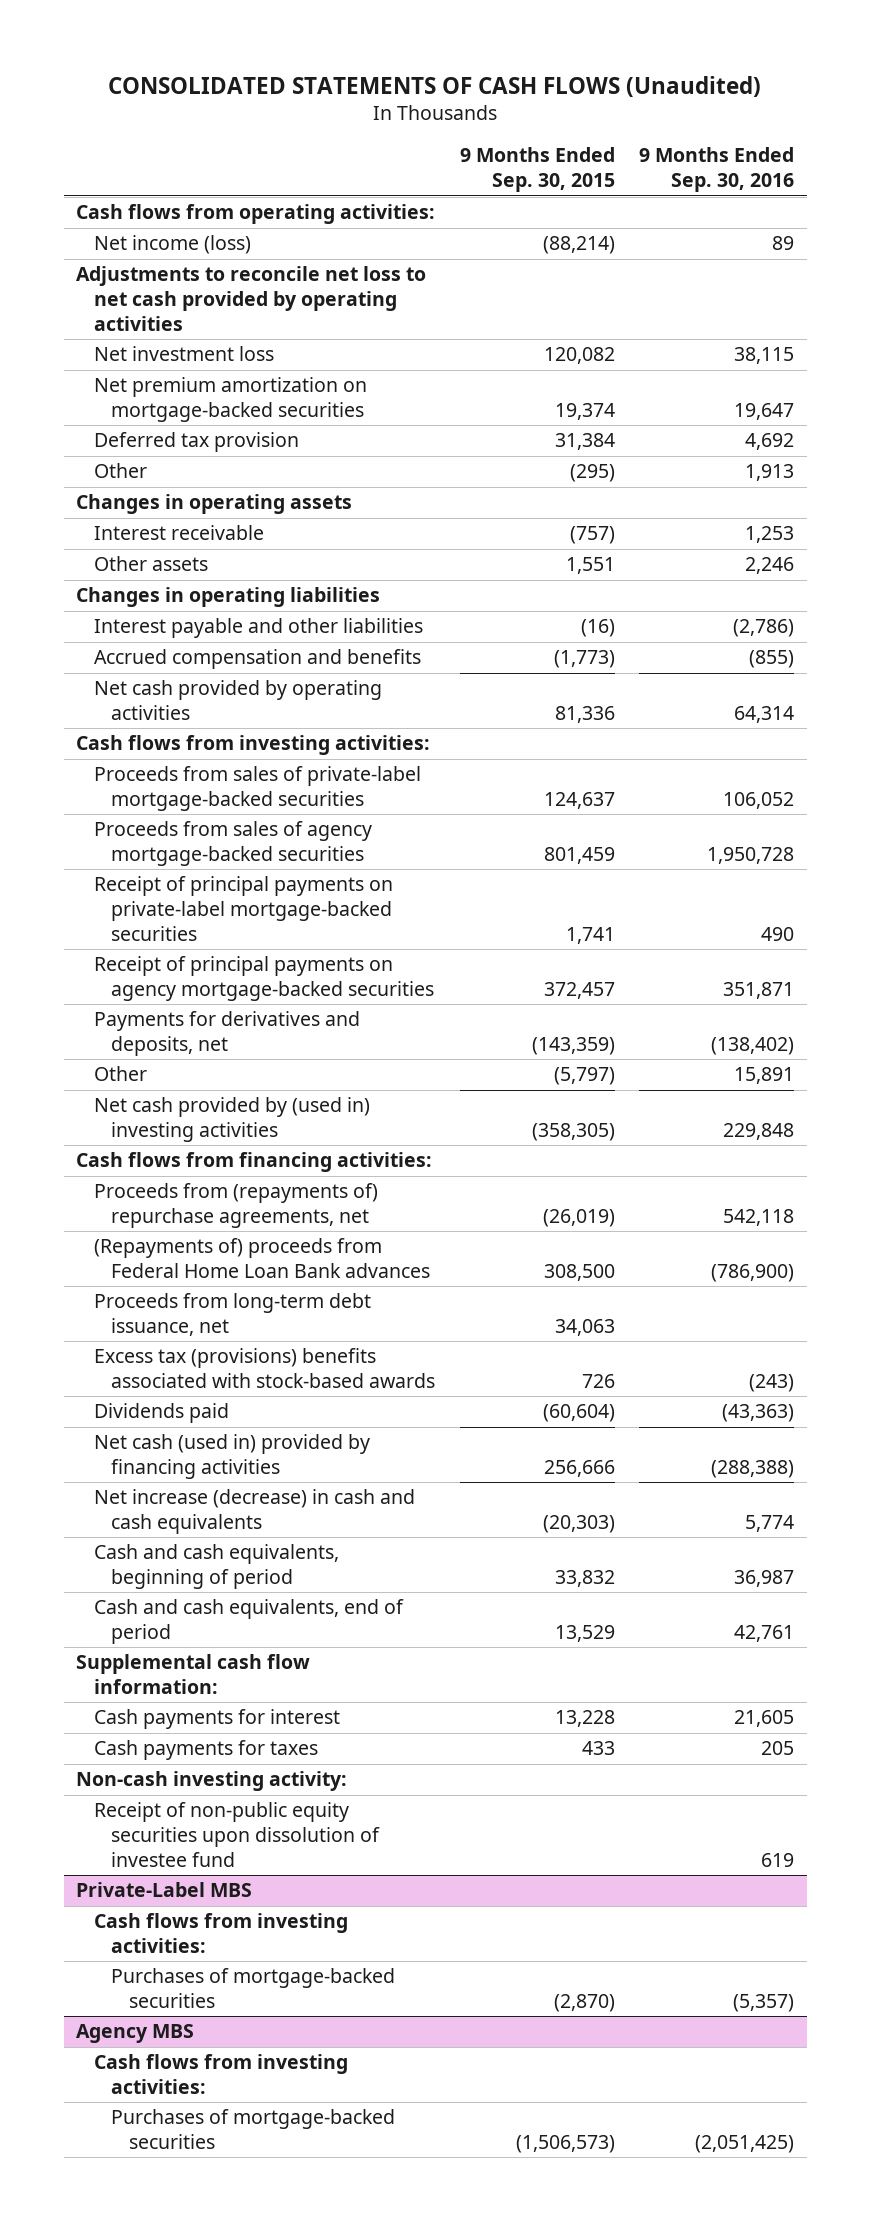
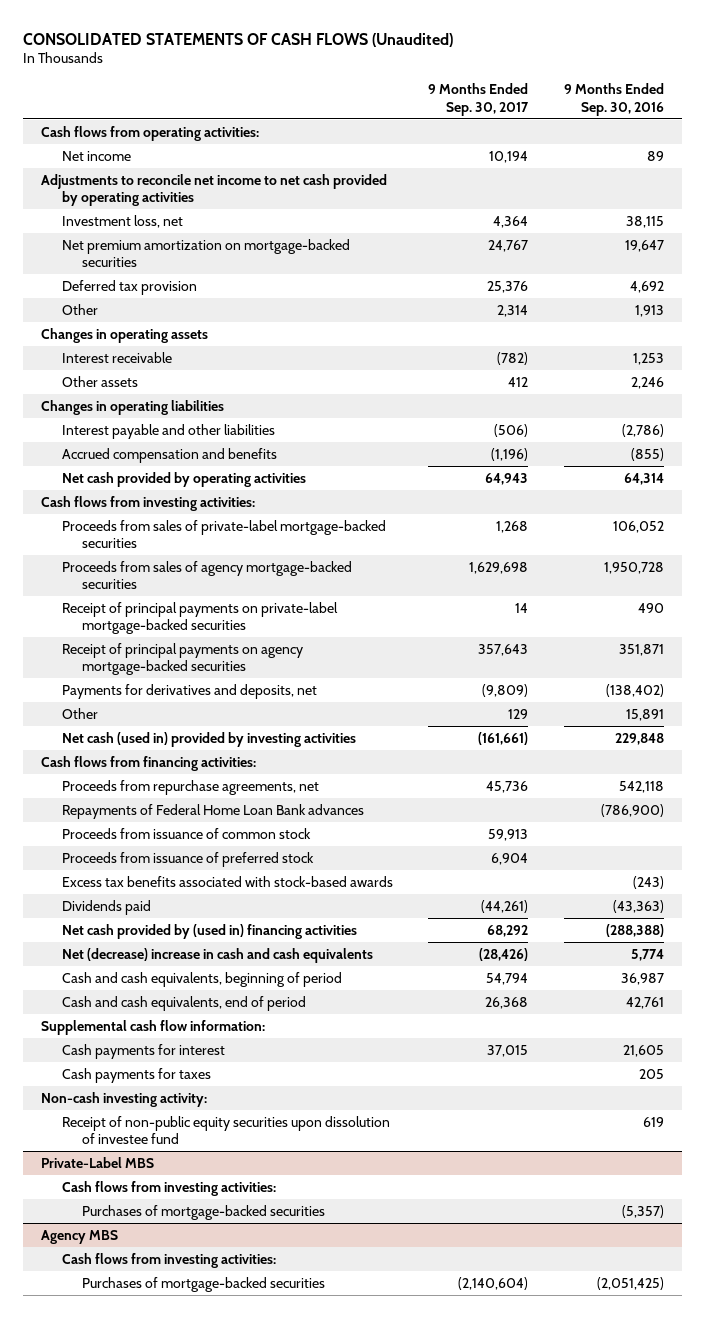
- | 9 Months Ended Sep. 30, 2015 | 9 Months Ended Sep. 30, 2016
+ | 9 Months Ended Sep. 30, 2017 | 9 Months Ended Sep. 30, 2016
- Net income (loss) | (88,214) | 89
- Adjustments to reconcile net loss to net cash provided by operating activities
- Net investment loss | 120,082 | 38,115
+ Net income | 10,194 | 89
+ Adjustments to reconcile net income to net cash provided by operating activities
+ Investment loss, net | 4,364 | 38,115
- Net cash provided by (used in) investing activities | (358,305) | 229,848
+ Net cash (used in) provided by investing activities | (161,661) | 229,848
- Proceeds from (repayments of) repurchase agreements, net | (26,019) | 542,118
- (Repayments of) proceeds from Federal Home Loan Bank advances | 308,500 | (786,900)
- Proceeds from long-term debt issuance, net | 34,063 |
- Excess tax (provisions) benefits associated with stock-based awards | 726 | (243)
+ Proceeds from repurchase agreements, net | 45,736 | 542,118
+ Repayments of Federal Home Loan Bank advances | | (786,900)
+ Proceeds from issuance of common stock | 59,913 |
+ Proceeds from issuance of preferred stock | 6,904 |
+ Excess tax benefits associated with stock-based awards | | (243)
- Net cash (used in) provided by financing activities | 256,666 | (288,388)
- Net increase (decrease) in cash and cash equivalents | (20,303) | 5,774
+ Net cash provided by (used in) financing activities | 68,292 | (288,388)
+ Net (decrease) increase in cash and cash equivalents | (28,426) | 5,774

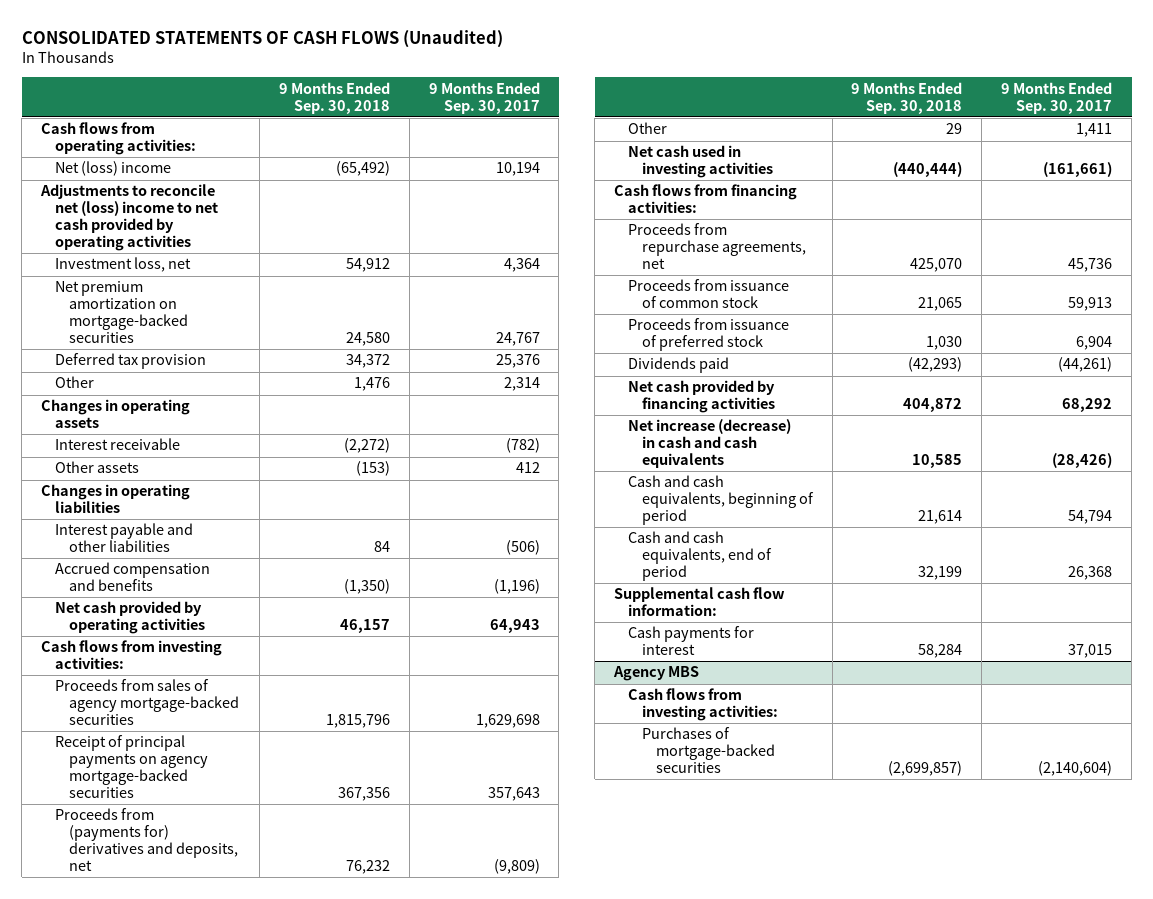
- | 9 Months Ended Sep. 30, 2017 | 9 Months Ended Sep. 30, 2016
+ | 9 Months Ended Sep. 30, 2018 | 9 Months Ended Sep. 30, 2017
- Net income | 10,194 | 89
- Adjustments to reconcile net income to net cash provided by operating activities
+ Net (loss) income | (65,492) | 10,194
+ Adjustments to reconcile net (loss) income to net cash provided by operating activities
- Proceeds from sales of private-label mortgage-backed securities | 1,268 | 106,052
- Receipt of principal payments on private-label mortgage-backed securities | 14 | 490
- Payments for derivatives and deposits, net | (9,809) | (138,402)
- Other | 129 | 15,891
- Net cash (used in) provided by investing activities | (161,661) | 229,848
+ Proceeds from (payments for) derivatives and deposits, net | 76,232 | (9,809)
+ Other | 29 | 1,411
+ Net cash used in investing activities | (440,444) | (161,661)
- Repayments of Federal Home Loan Bank advances | | (786,900)
- Excess tax benefits associated with stock-based awards | | (243)
- Net cash provided by (used in) financing activities | 68,292 | (288,388)
- Net (decrease) increase in cash and cash equivalents | (28,426) | 5,774
+ Net cash provided by financing activities | 404,872 | 68,292
+ Net increase (decrease) in cash and cash equivalents | 10,585 | (28,426)
- Cash payments for taxes | | 205
- Non-cash investing activity:
- Receipt of non-public equity securities upon dissolution of investee fund | | 619
- Private-Label MBS
- Cash flows from investing activities:
- Purchases of mortgage-backed securities | | (5,357)

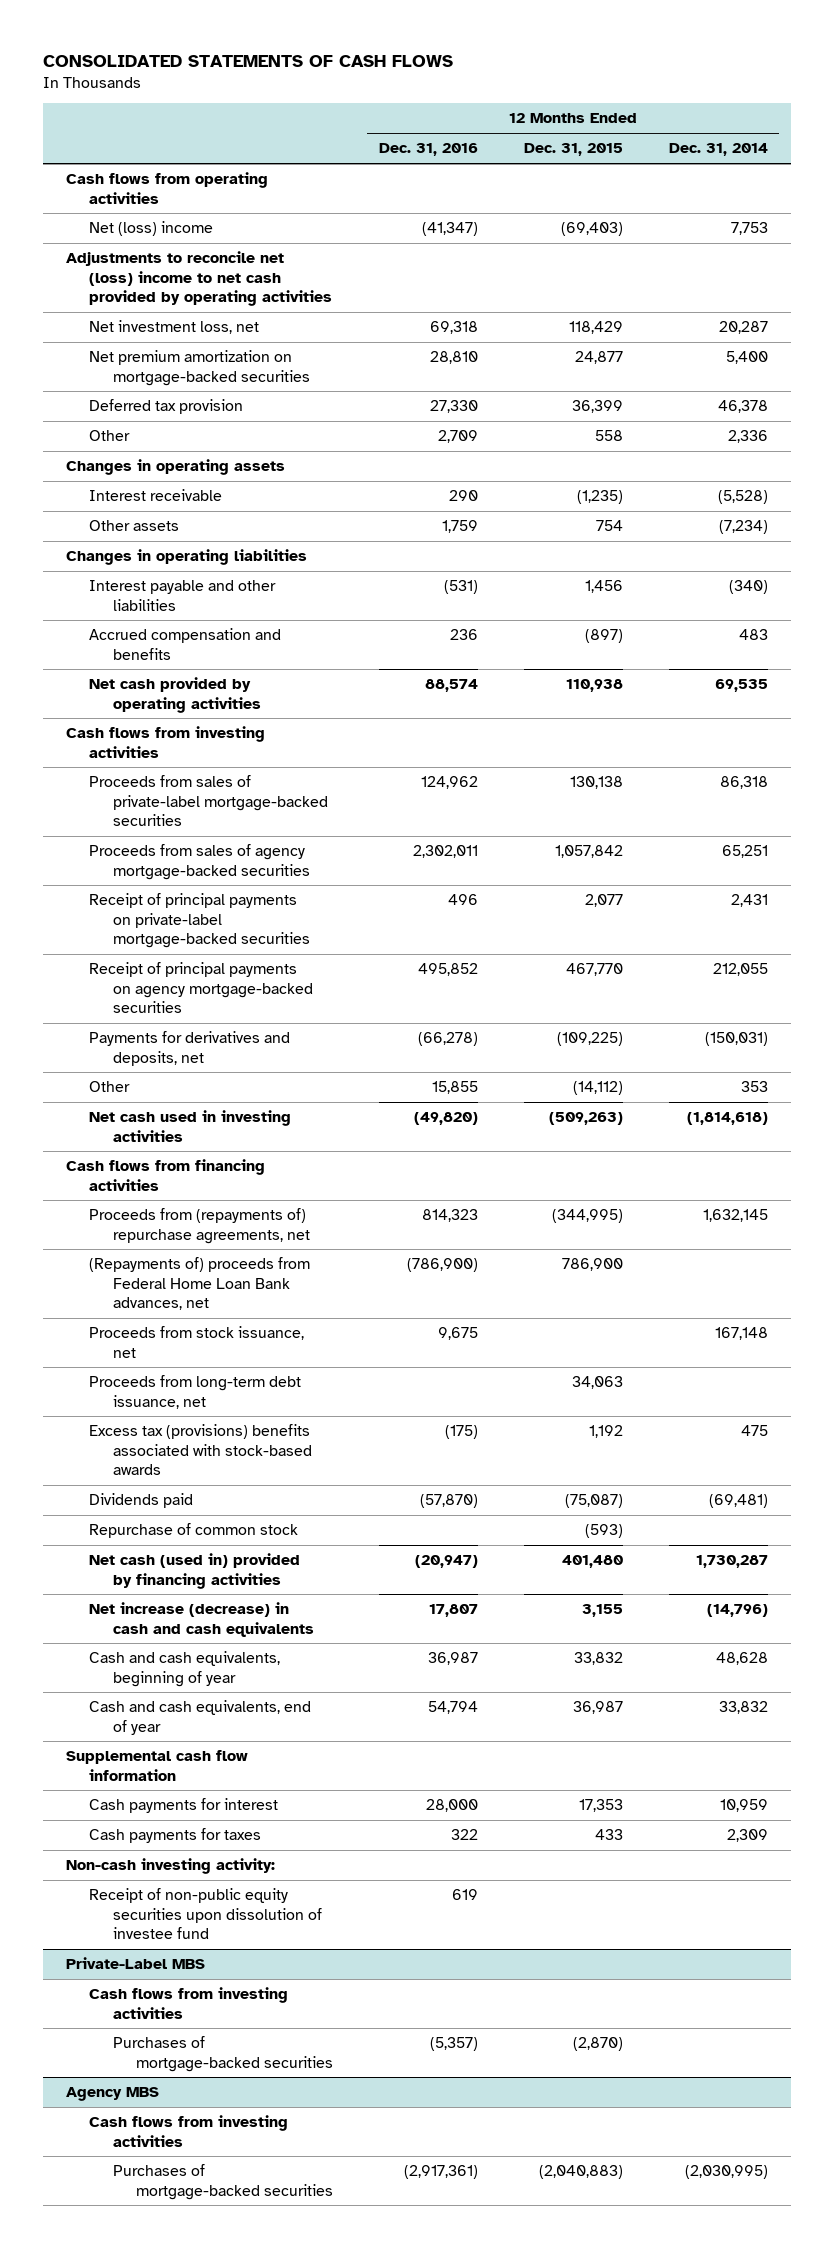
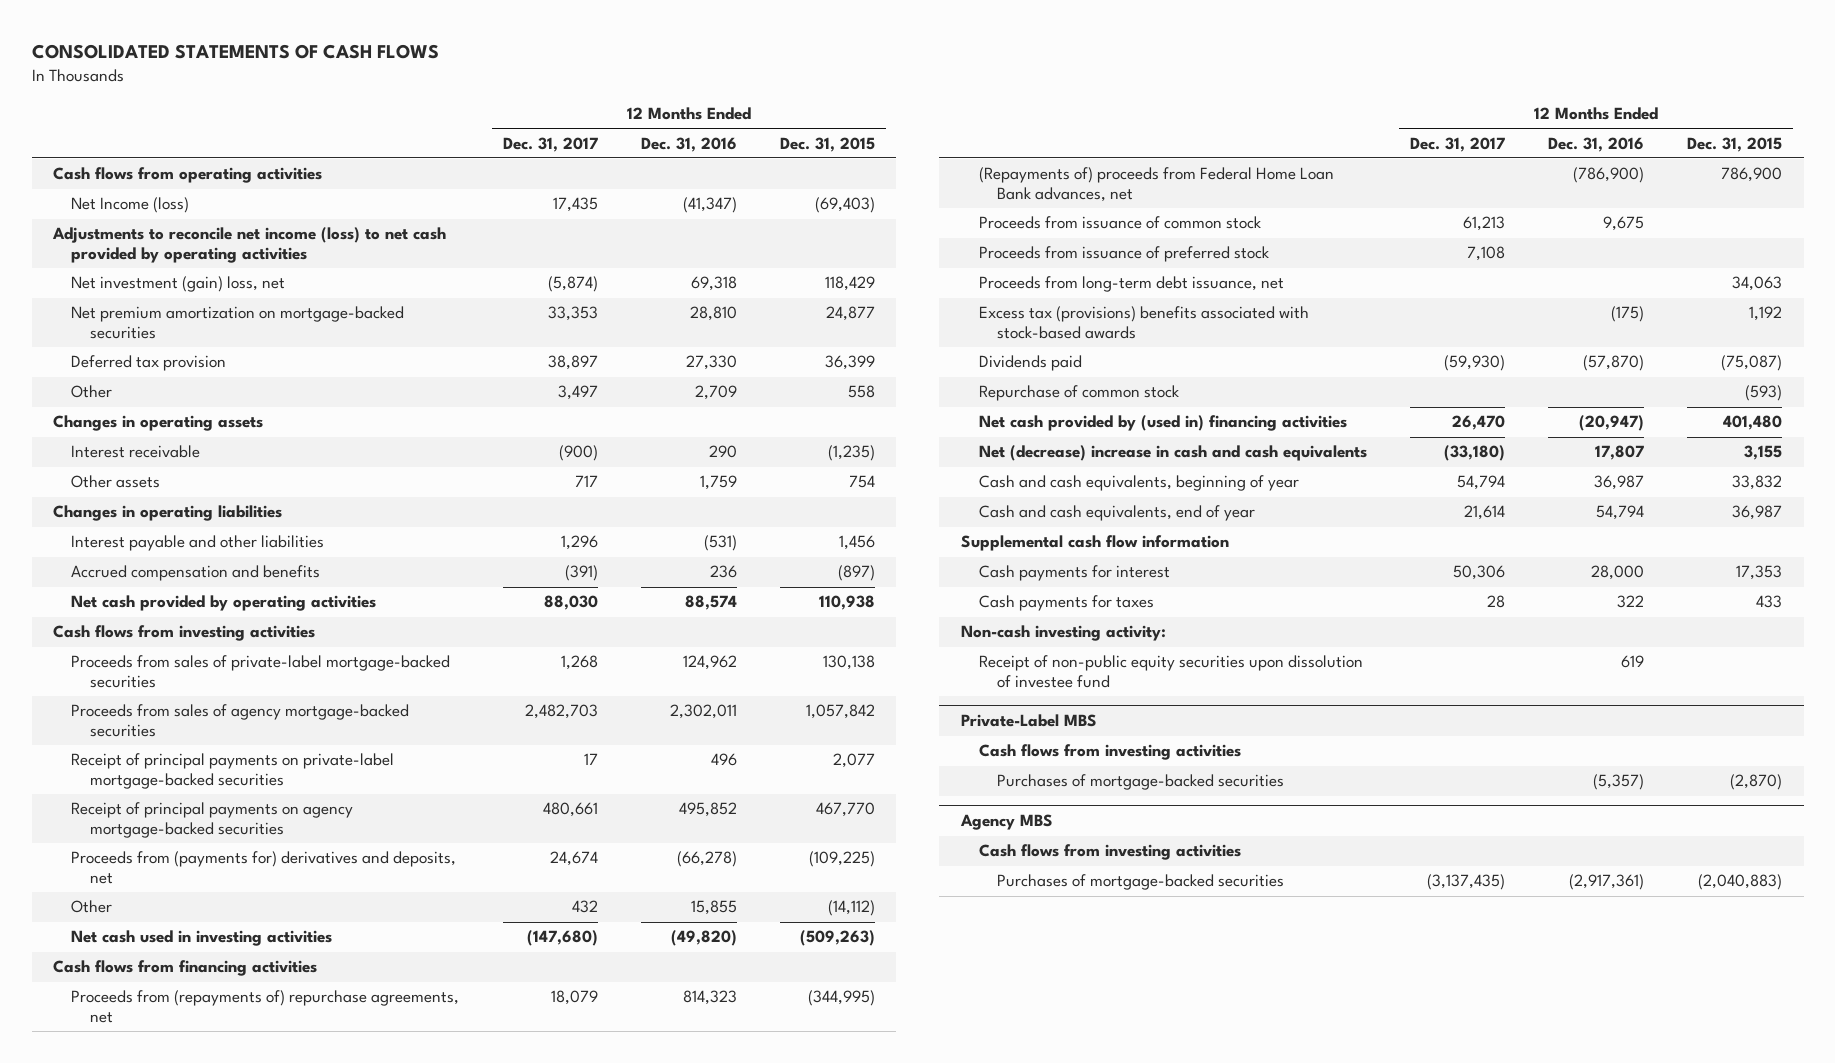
- | 12 Months Ended Dec. 31, 2016 | 12 Months Ended Dec. 31, 2015 | 12 Months Ended Dec. 31, 2014
+ | 12 Months Ended Dec. 31, 2017 | 12 Months Ended Dec. 31, 2016 | 12 Months Ended Dec. 31, 2015
- Net (loss) income | (41,347) | (69,403) | 7,753
- Adjustments to reconcile net (loss) income to net cash provided by operating activities
- Net investment loss, net | 69,318 | 118,429 | 20,287
+ Net Income (loss) | 17,435 | (41,347) | (69,403)
+ Adjustments to reconcile net income (loss) to net cash provided by operating activities
+ Net investment (gain) loss, net | (5,874) | 69,318 | 118,429
- Payments for derivatives and deposits, net | (66,278) | (109,225) | (150,031)
+ Proceeds from (payments for) derivatives and deposits, net | 24,674 | (66,278) | (109,225)
- Proceeds from stock issuance, net | 9,675 | | 167,148
+ Proceeds from issuance of common stock | 61,213 | 9,675 |
+ Proceeds from issuance of preferred stock | 7,108 | |
- Net cash (used in) provided by financing activities | (20,947) | 401,480 | 1,730,287
- Net increase (decrease) in cash and cash equivalents | 17,807 | 3,155 | (14,796)
+ Net cash provided by (used in) financing activities | 26,470 | (20,947) | 401,480
+ Net (decrease) increase in cash and cash equivalents | (33,180) | 17,807 | 3,155

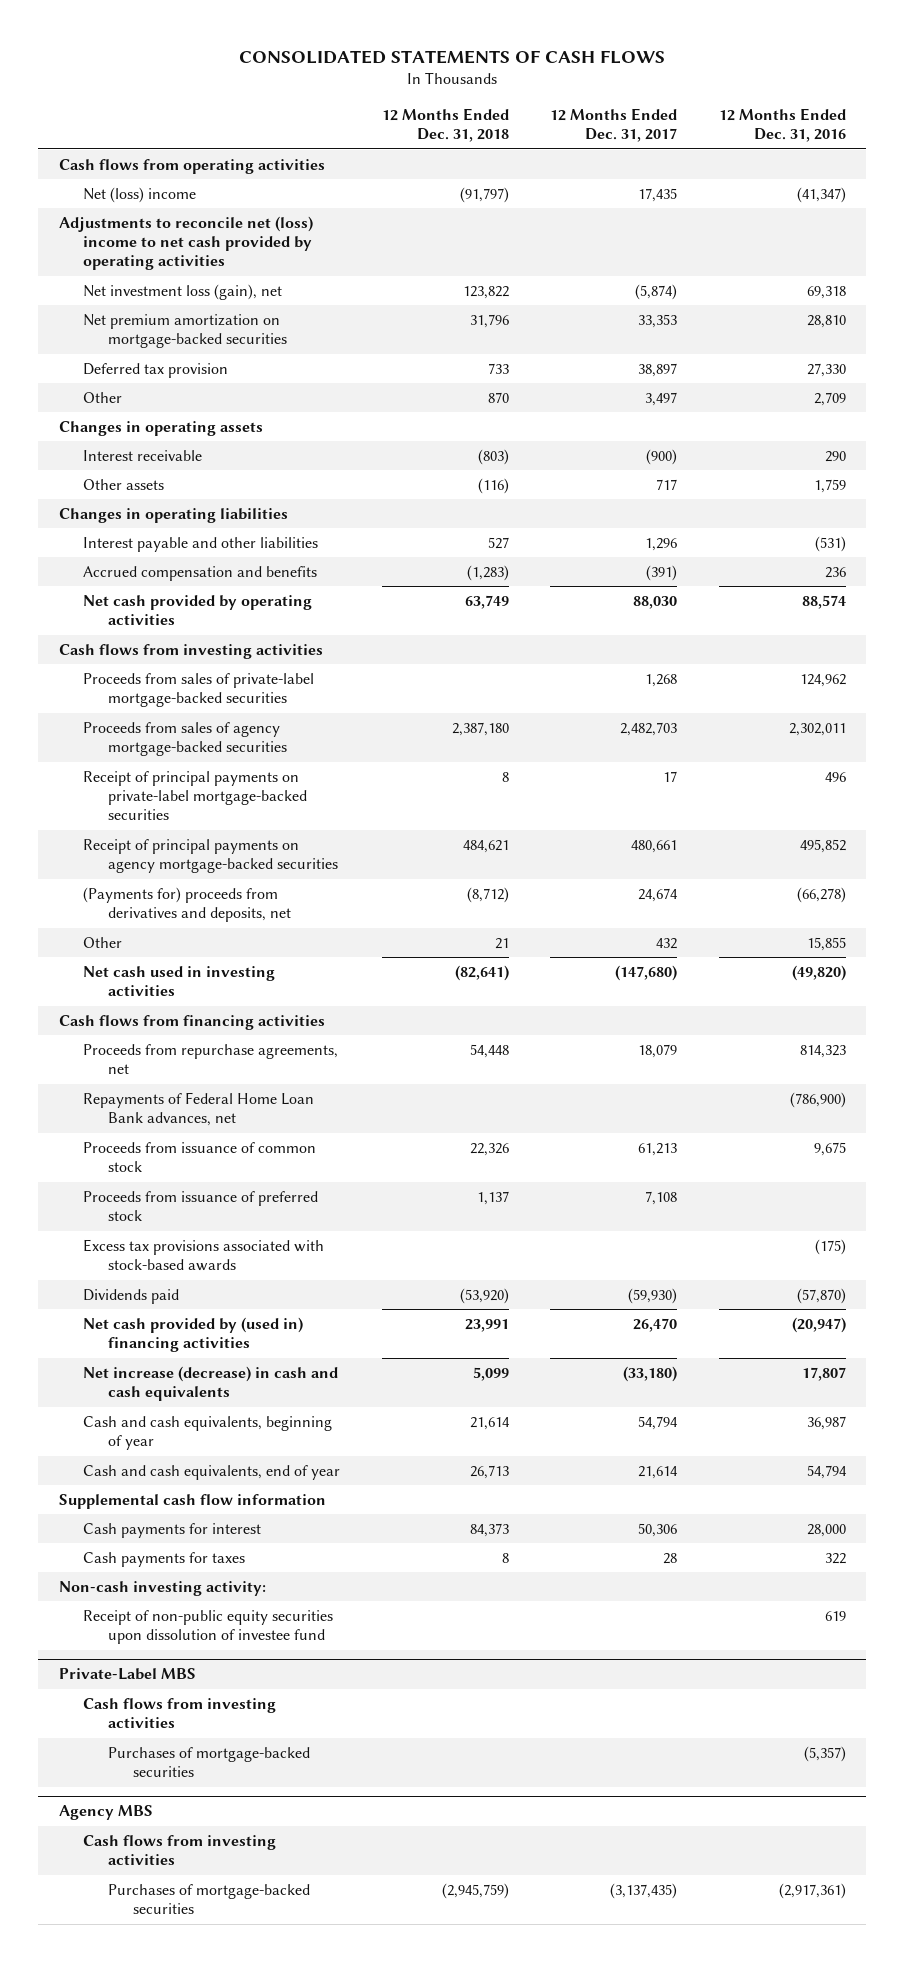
- | 12 Months Ended Dec. 31, 2017 | 12 Months Ended Dec. 31, 2016 | 12 Months Ended Dec. 31, 2015
+ | 12 Months Ended Dec. 31, 2018 | 12 Months Ended Dec. 31, 2017 | 12 Months Ended Dec. 31, 2016
- Net Income (loss) | 17,435 | (41,347) | (69,403)
- Adjustments to reconcile net income (loss) to net cash provided by operating activities
- Net investment (gain) loss, net | (5,874) | 69,318 | 118,429
+ Net (loss) income | (91,797) | 17,435 | (41,347)
+ Adjustments to reconcile net (loss) income to net cash provided by operating activities
+ Net investment loss (gain), net | 123,822 | (5,874) | 69,318
- Proceeds from (payments for) derivatives and deposits, net | 24,674 | (66,278) | (109,225)
+ (Payments for) proceeds from derivatives and deposits, net | (8,712) | 24,674 | (66,278)
- Proceeds from (repayments of) repurchase agreements, net | 18,079 | 814,323 | (344,995)
- (Repayments of) proceeds from Federal Home Loan Bank advances, net | | (786,900) | 786,900
+ Proceeds from repurchase agreements, net | 54,448 | 18,079 | 814,323
+ Repayments of Federal Home Loan Bank advances, net | | | (786,900)
- Proceeds from long-term debt issuance, net | | | 34,063
- Excess tax (provisions) benefits associated with stock-based awards | | (175) | 1,192
+ Excess tax provisions associated with stock-based awards | | | (175)
- Repurchase of common stock | | | (593)
- Net (decrease) increase in cash and cash equivalents | (33,180) | 17,807 | 3,155
+ Net increase (decrease) in cash and cash equivalents | 5,099 | (33,180) | 17,807

